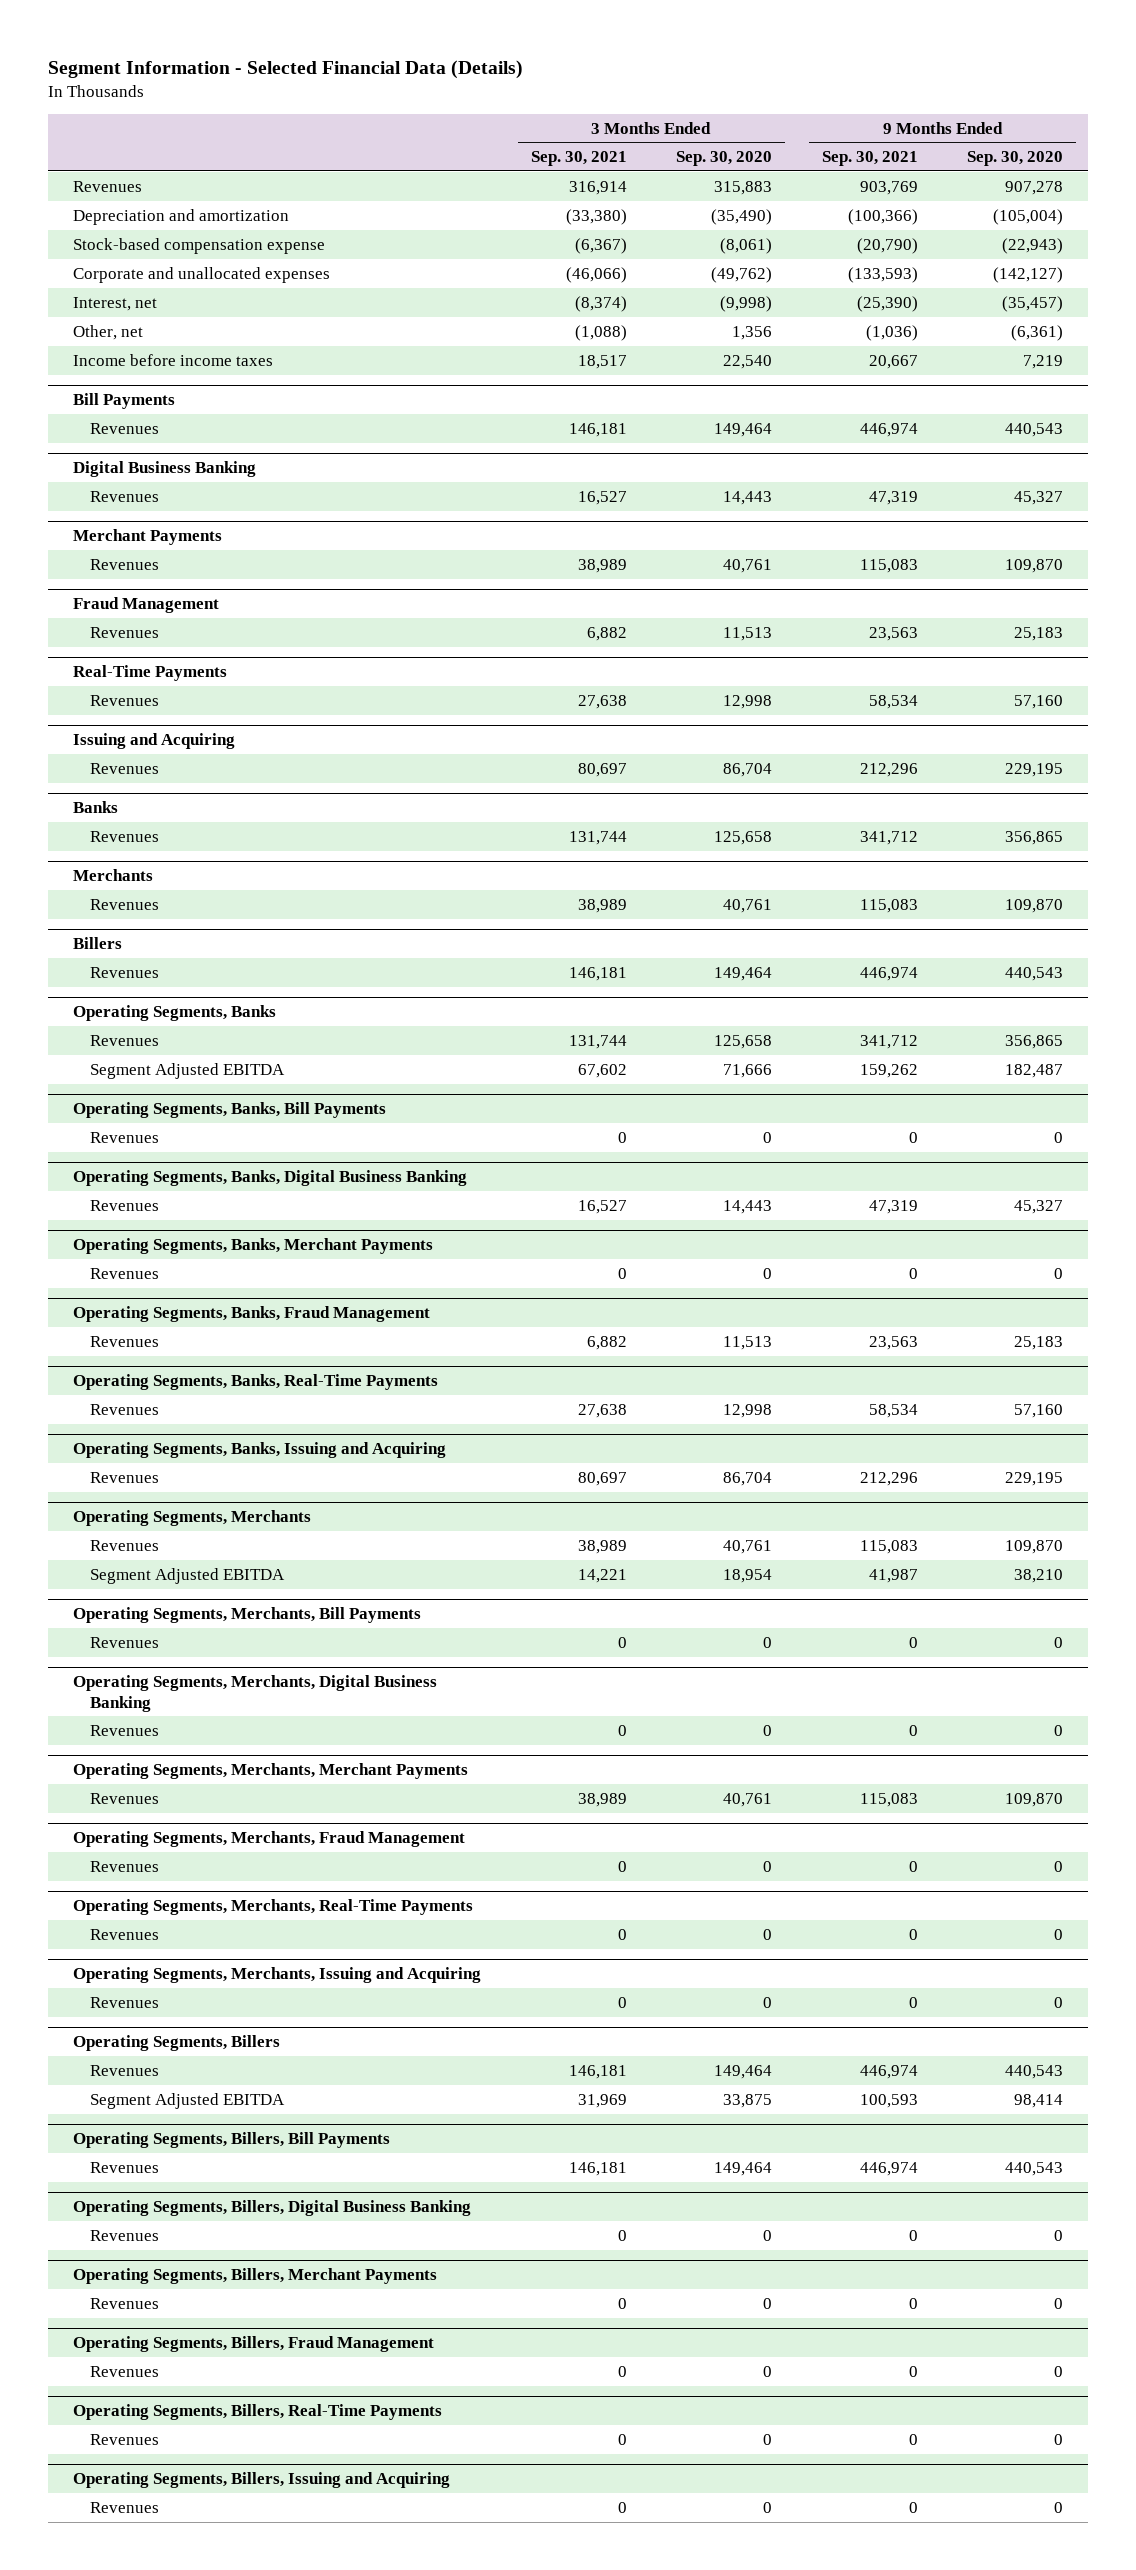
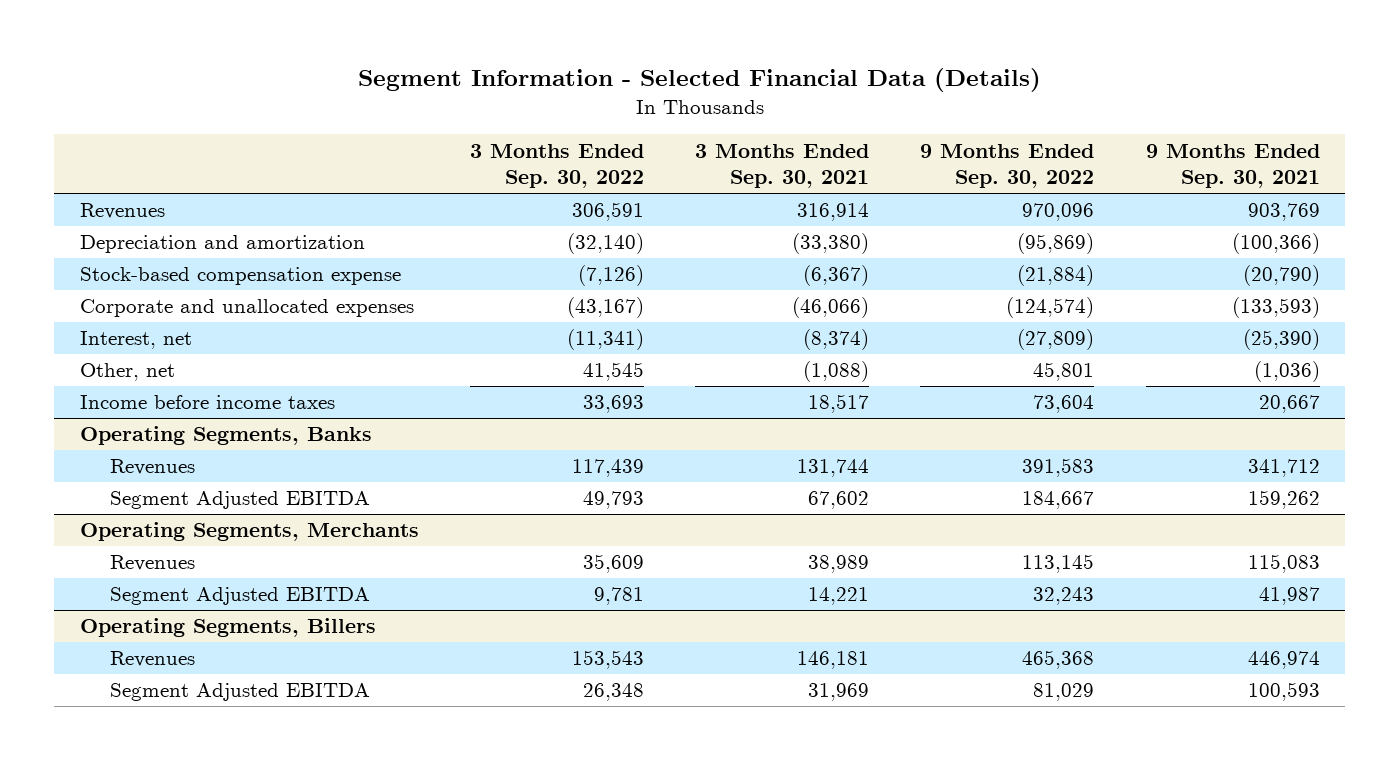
- | 3 Months Ended Sep. 30, 2021 | 3 Months Ended Sep. 30, 2020 | 9 Months Ended Sep. 30, 2021 | 9 Months Ended Sep. 30, 2020
+ | 3 Months Ended Sep. 30, 2022 | 3 Months Ended Sep. 30, 2021 | 9 Months Ended Sep. 30, 2022 | 9 Months Ended Sep. 30, 2021
- Bill Payments
- Revenues | 146,181 | 149,464 | 446,974 | 440,543
- Digital Business Banking
- Revenues | 16,527 | 14,443 | 47,319 | 45,327
- Merchant Payments
- Revenues | 38,989 | 40,761 | 115,083 | 109,870
- Fraud Management
- Revenues | 6,882 | 11,513 | 23,563 | 25,183
- Real-Time Payments
- Revenues | 27,638 | 12,998 | 58,534 | 57,160
- Issuing and Acquiring
- Revenues | 80,697 | 86,704 | 212,296 | 229,195
- Banks
- Revenues | 131,744 | 125,658 | 341,712 | 356,865
- Merchants
- Revenues | 38,989 | 40,761 | 115,083 | 109,870
- Billers
- Revenues | 146,181 | 149,464 | 446,974 | 440,543
- Operating Segments, Banks, Bill Payments
- Revenues | 0 | 0 | 0 | 0
- Operating Segments, Banks, Digital Business Banking
- Revenues | 16,527 | 14,443 | 47,319 | 45,327
- Operating Segments, Banks, Merchant Payments
- Revenues | 0 | 0 | 0 | 0
- Operating Segments, Banks, Fraud Management
- Revenues | 6,882 | 11,513 | 23,563 | 25,183
- Operating Segments, Banks, Real-Time Payments
- Revenues | 27,638 | 12,998 | 58,534 | 57,160
- Operating Segments, Banks, Issuing and Acquiring
- Revenues | 80,697 | 86,704 | 212,296 | 229,195
- Operating Segments, Merchants, Bill Payments
- Revenues | 0 | 0 | 0 | 0
- Operating Segments, Merchants, Digital Business Banking
- Revenues | 0 | 0 | 0 | 0
- Operating Segments, Merchants, Merchant Payments
- Revenues | 38,989 | 40,761 | 115,083 | 109,870
- Operating Segments, Merchants, Fraud Management
- Revenues | 0 | 0 | 0 | 0
- Operating Segments, Merchants, Real-Time Payments
- Revenues | 0 | 0 | 0 | 0
- Operating Segments, Merchants, Issuing and Acquiring
- Revenues | 0 | 0 | 0 | 0
- Operating Segments, Billers, Bill Payments
- Revenues | 146,181 | 149,464 | 446,974 | 440,543
- Operating Segments, Billers, Digital Business Banking
- Revenues | 0 | 0 | 0 | 0
- Operating Segments, Billers, Merchant Payments
- Revenues | 0 | 0 | 0 | 0
- Operating Segments, Billers, Fraud Management
- Revenues | 0 | 0 | 0 | 0
- Operating Segments, Billers, Real-Time Payments
- Revenues | 0 | 0 | 0 | 0
- Operating Segments, Billers, Issuing and Acquiring
- Revenues | 0 | 0 | 0 | 0

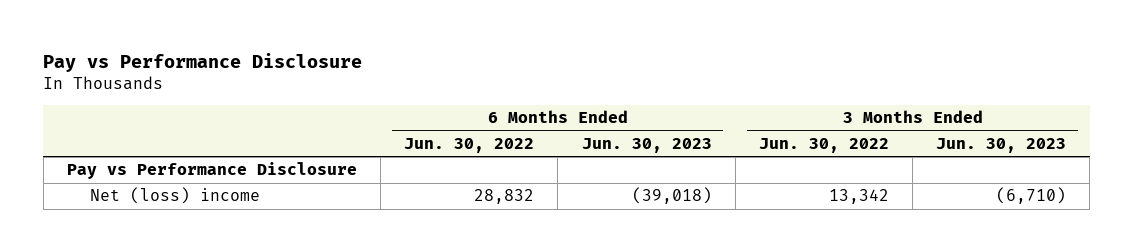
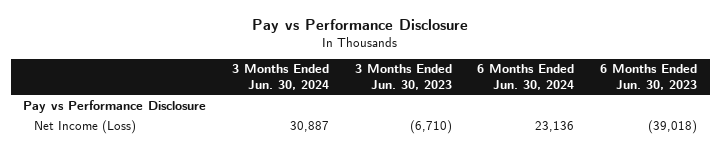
- | 6 Months Ended Jun. 30, 2022 | 6 Months Ended Jun. 30, 2023 | 3 Months Ended Jun. 30, 2022 | 3 Months Ended Jun. 30, 2023
+ | 3 Months Ended Jun. 30, 2024 | 3 Months Ended Jun. 30, 2023 | 6 Months Ended Jun. 30, 2024 | 6 Months Ended Jun. 30, 2023
- Net (loss) income | 28,832 | (39,018) | 13,342 | (6,710)
+ Net Income (Loss) | 30,887 | (6,710) | 23,136 | (39,018)

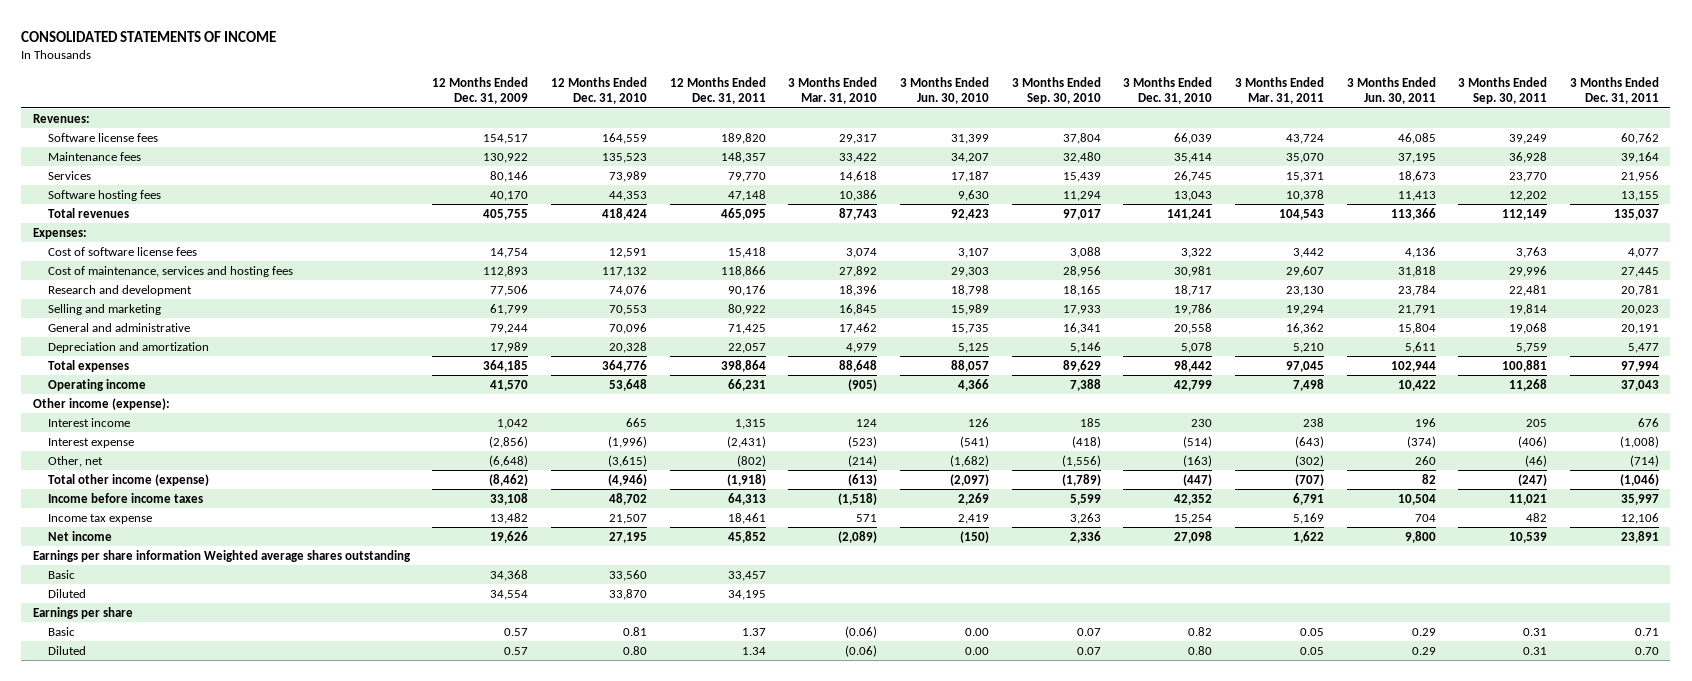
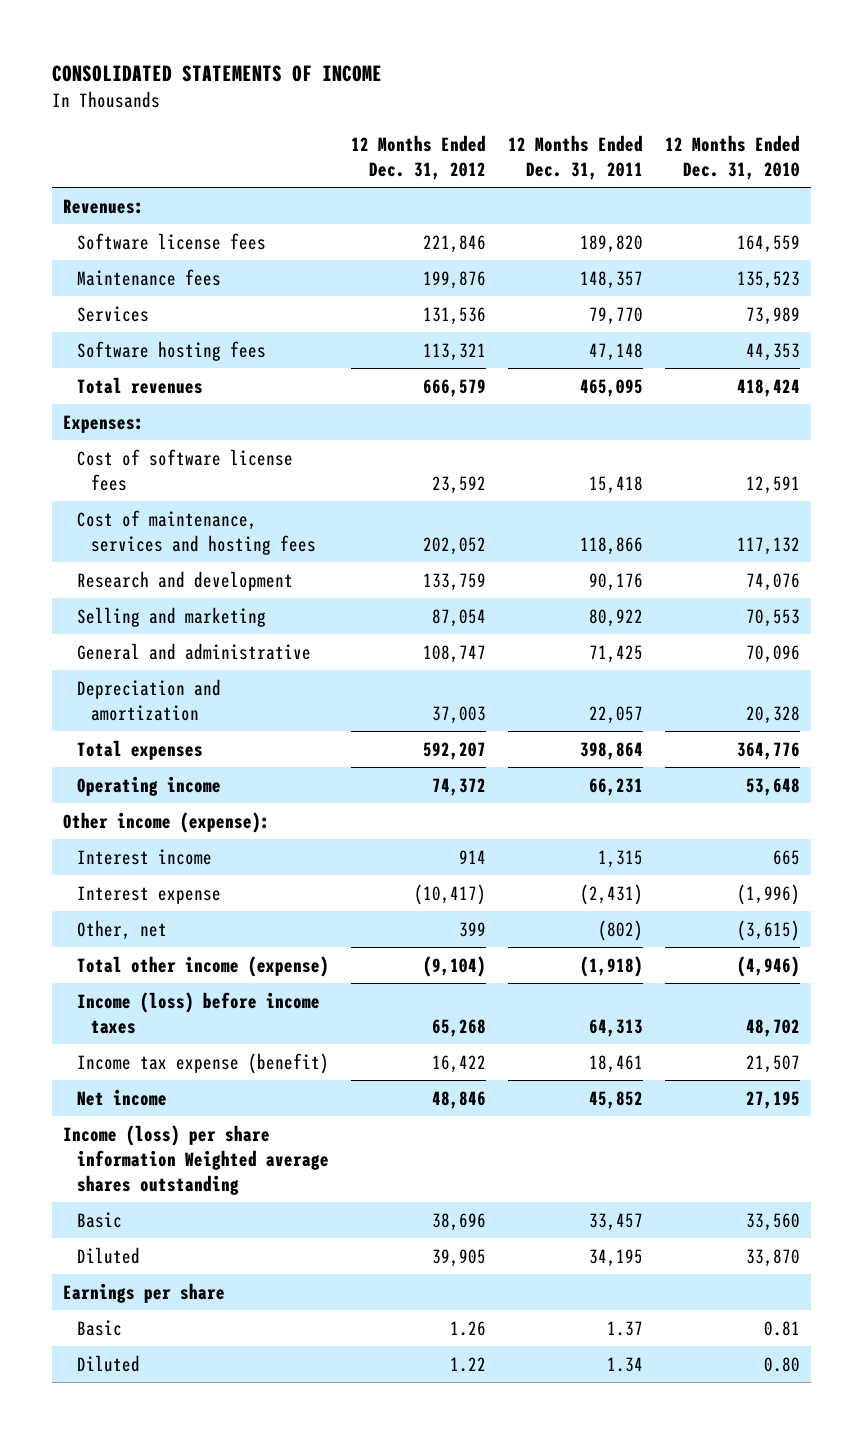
- | 12 Months Ended Dec. 31, 2009 | 12 Months Ended Dec. 31, 2010 | 12 Months Ended Dec. 31, 2011 | 3 Months Ended Mar. 31, 2010 | 3 Months Ended Jun. 30, 2010 | 3 Months Ended Sep. 30, 2010 | 3 Months Ended Dec. 31, 2010 | 3 Months Ended Mar. 31, 2011 | 3 Months Ended Jun. 30, 2011 | 3 Months Ended Sep. 30, 2011 | 3 Months Ended Dec. 31, 2011
+ | 12 Months Ended Dec. 31, 2012 | 12 Months Ended Dec. 31, 2011 | 12 Months Ended Dec. 31, 2010
- Income before income taxes | 33,108 | 48,702 | 64,313 | (1,518) | 2,269 | 5,599 | 42,352 | 6,791 | 10,504 | 11,021 | 35,997
- Income tax expense | 13,482 | 21,507 | 18,461 | 571 | 2,419 | 3,263 | 15,254 | 5,169 | 704 | 482 | 12,106
+ Income (loss) before income taxes | 65,268 | 64,313 | 48,702
+ Income tax expense (benefit) | 16,422 | 18,461 | 21,507
- Earnings per share information Weighted average shares outstanding
+ Income (loss) per share information Weighted average shares outstanding

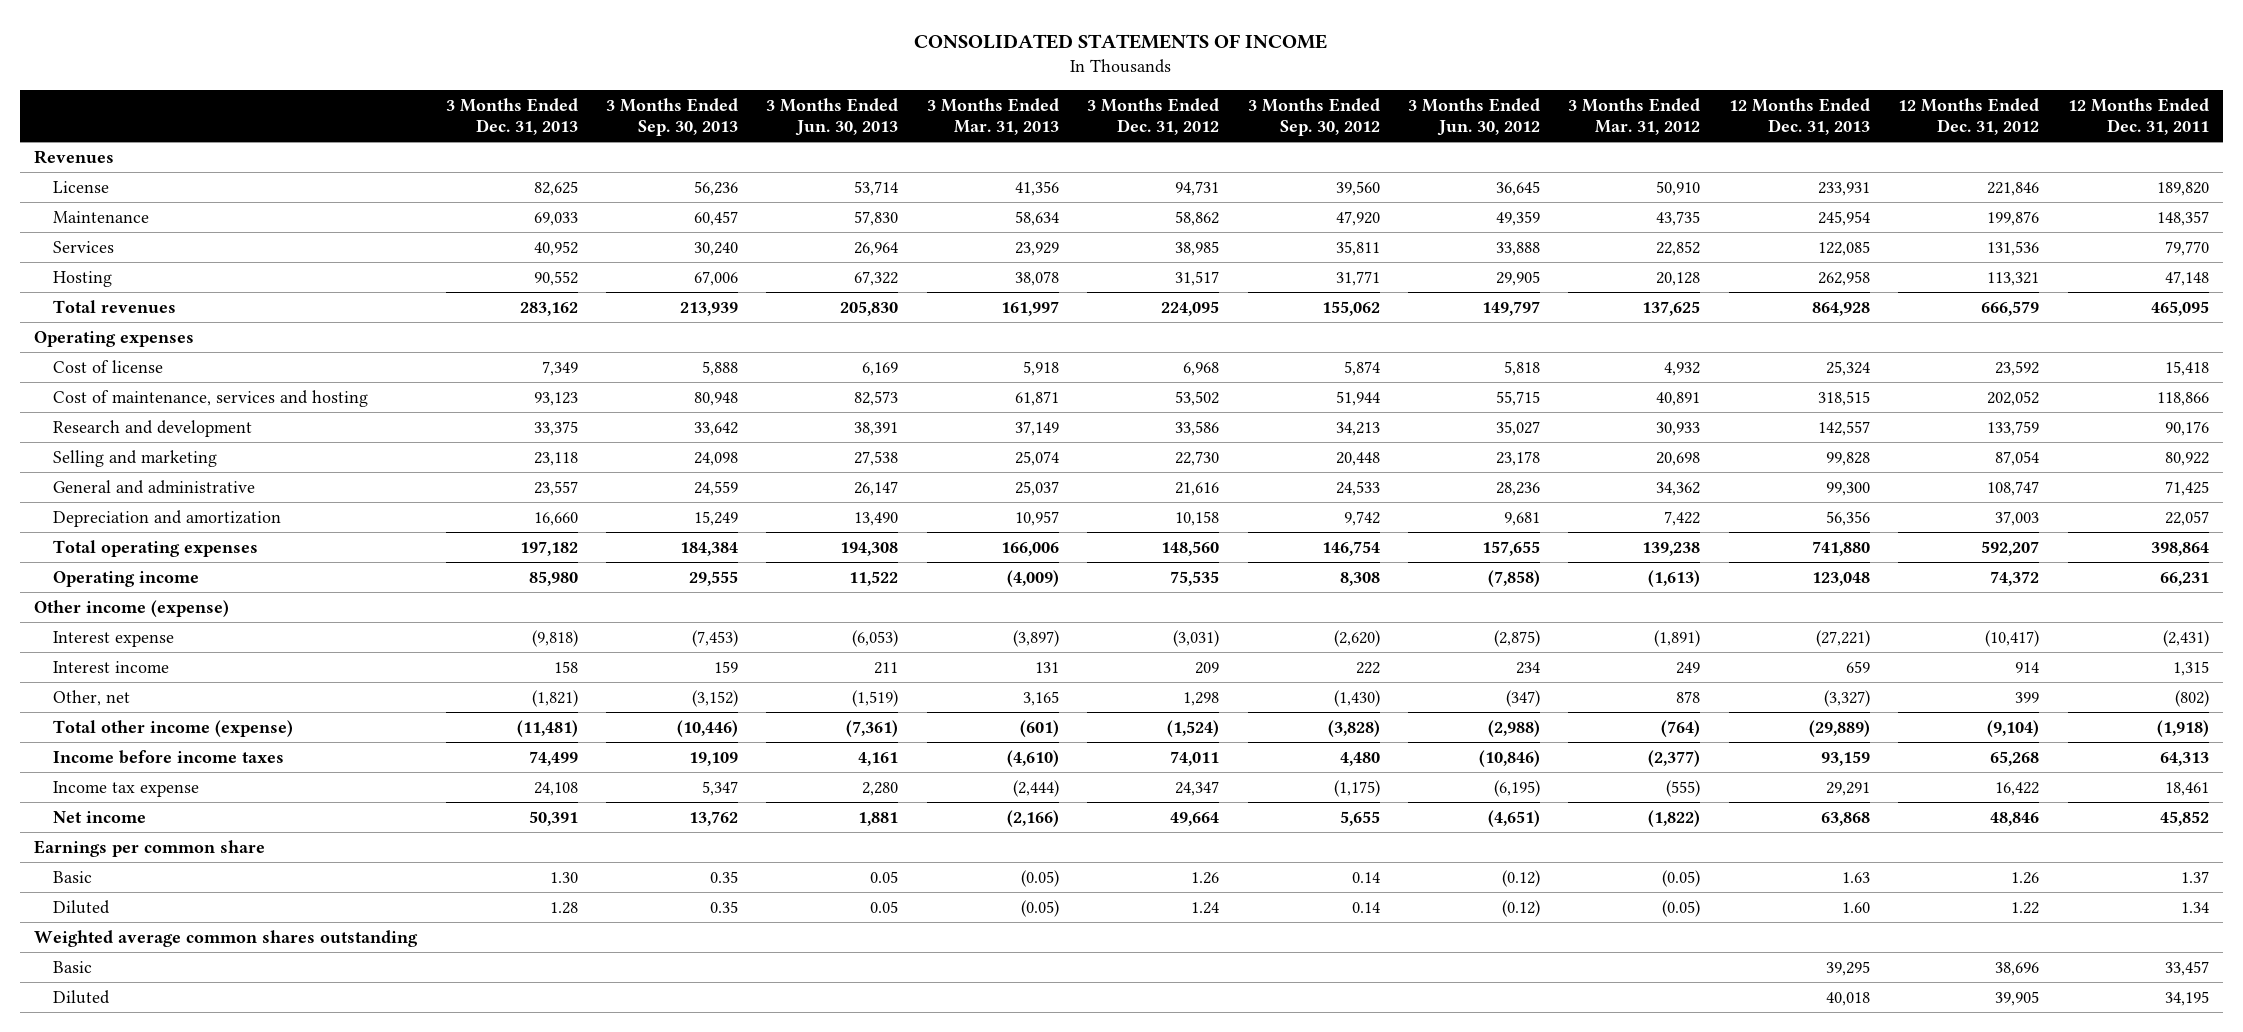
- | 12 Months Ended Dec. 31, 2012 | 12 Months Ended Dec. 31, 2011 | 12 Months Ended Dec. 31, 2010
+ | 3 Months Ended Dec. 31, 2013 | 3 Months Ended Sep. 30, 2013 | 3 Months Ended Jun. 30, 2013 | 3 Months Ended Mar. 31, 2013 | 3 Months Ended Dec. 31, 2012 | 3 Months Ended Sep. 30, 2012 | 3 Months Ended Jun. 30, 2012 | 3 Months Ended Mar. 31, 2012 | 12 Months Ended Dec. 31, 2013 | 12 Months Ended Dec. 31, 2012 | 12 Months Ended Dec. 31, 2011
- Revenues:
- Software license fees | 221,846 | 189,820 | 164,559
- Maintenance fees | 199,876 | 148,357 | 135,523
+ Revenues
+ License | 82,625 | 56,236 | 53,714 | 41,356 | 94,731 | 39,560 | 36,645 | 50,910 | 233,931 | 221,846 | 189,820
+ Maintenance | 69,033 | 60,457 | 57,830 | 58,634 | 58,862 | 47,920 | 49,359 | 43,735 | 245,954 | 199,876 | 148,357
- Software hosting fees | 113,321 | 47,148 | 44,353
+ Hosting | 90,552 | 67,006 | 67,322 | 38,078 | 31,517 | 31,771 | 29,905 | 20,128 | 262,958 | 113,321 | 47,148
- Expenses:
- Cost of software license fees | 23,592 | 15,418 | 12,591
- Cost of maintenance, services and hosting fees | 202,052 | 118,866 | 117,132
+ Operating expenses
+ Cost of license | 7,349 | 5,888 | 6,169 | 5,918 | 6,968 | 5,874 | 5,818 | 4,932 | 25,324 | 23,592 | 15,418
+ Cost of maintenance, services and hosting | 93,123 | 80,948 | 82,573 | 61,871 | 53,502 | 51,944 | 55,715 | 40,891 | 318,515 | 202,052 | 118,866
- Total expenses | 592,207 | 398,864 | 364,776
+ Total operating expenses | 197,182 | 184,384 | 194,308 | 166,006 | 148,560 | 146,754 | 157,655 | 139,238 | 741,880 | 592,207 | 398,864
- Other income (expense):
+ Other income (expense)
moved down: Interest income | 158 | 159 | 211 | 131 | 209 | 222 | 234 | 249 | 659 | 914 | 1,315
- Income (loss) before income taxes | 65,268 | 64,313 | 48,702
- Income tax expense (benefit) | 16,422 | 18,461 | 21,507
+ Income before income taxes | 74,499 | 19,109 | 4,161 | (4,610) | 74,011 | 4,480 | (10,846) | (2,377) | 93,159 | 65,268 | 64,313
+ Income tax expense | 24,108 | 5,347 | 2,280 | (2,444) | 24,347 | (1,175) | (6,195) | (555) | 29,291 | 16,422 | 18,461
- Income (loss) per share information Weighted average shares outstanding
- Earnings per share
+ Earnings per common share
+ Weighted average common shares outstanding
moved down: Basic | | | | | | | | | 39,295 | 38,696 | 33,457
moved down: Diluted | | | | | | | | | 40,018 | 39,905 | 34,195

